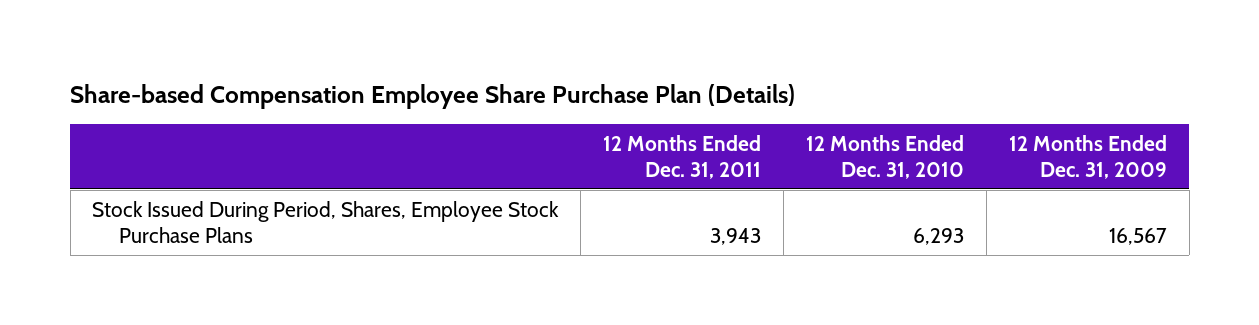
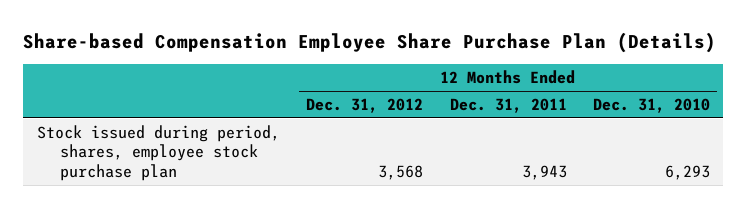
- | 12 Months Ended Dec. 31, 2011 | 12 Months Ended Dec. 31, 2010 | 12 Months Ended Dec. 31, 2009
+ | 12 Months Ended Dec. 31, 2012 | 12 Months Ended Dec. 31, 2011 | 12 Months Ended Dec. 31, 2010
- Stock Issued During Period, Shares, Employee Stock Purchase Plans | 3,943 | 6,293 | 16,567
+ Stock issued during period, shares, employee stock purchase plan | 3,568 | 3,943 | 6,293

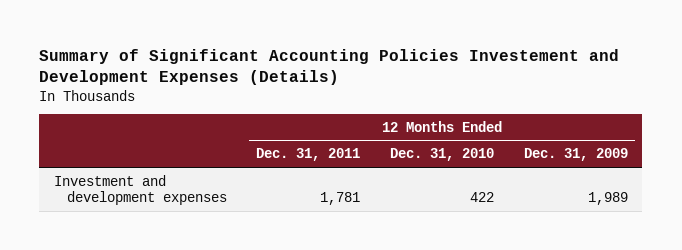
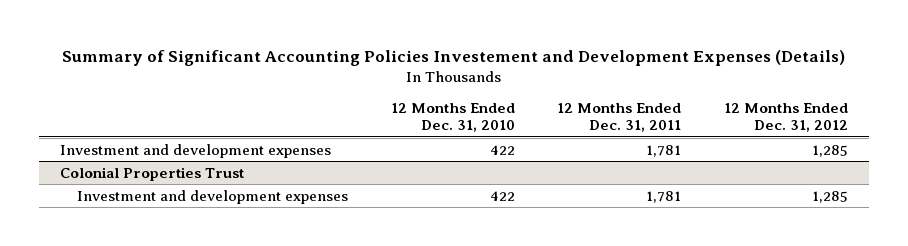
- | 12 Months Ended Dec. 31, 2011 | 12 Months Ended Dec. 31, 2010 | 12 Months Ended Dec. 31, 2009
+ | 12 Months Ended Dec. 31, 2010 | 12 Months Ended Dec. 31, 2011 | 12 Months Ended Dec. 31, 2012
+ Colonial Properties Trust
+ Investment and development expenses | 422 | 1,781 | 1,285

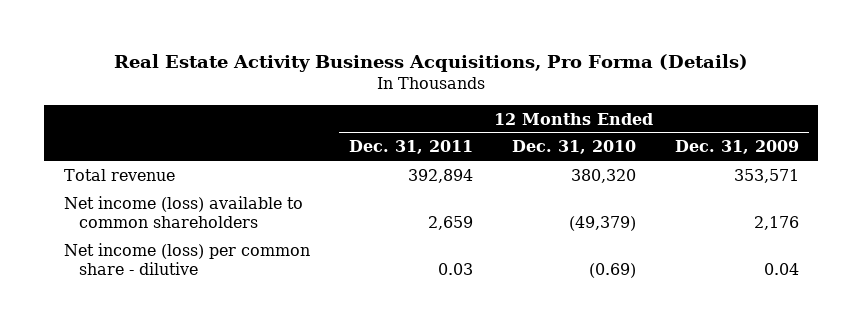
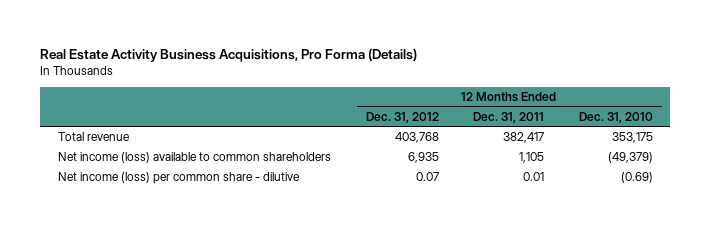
- | 12 Months Ended Dec. 31, 2011 | 12 Months Ended Dec. 31, 2010 | 12 Months Ended Dec. 31, 2009
+ | 12 Months Ended Dec. 31, 2012 | 12 Months Ended Dec. 31, 2011 | 12 Months Ended Dec. 31, 2010
- Total revenue | 392,894 | 380,320 | 353,571
- Net income (loss) available to common shareholders | 2,659 | (49,379) | 2,176
- Net income (loss) per common share - dilutive | 0.03 | (0.69) | 0.04
+ Total revenue | 403,768 | 382,417 | 353,175
+ Net income (loss) available to common shareholders | 6,935 | 1,105 | (49,379)
+ Net income (loss) per common share - dilutive | 0.07 | 0.01 | (0.69)

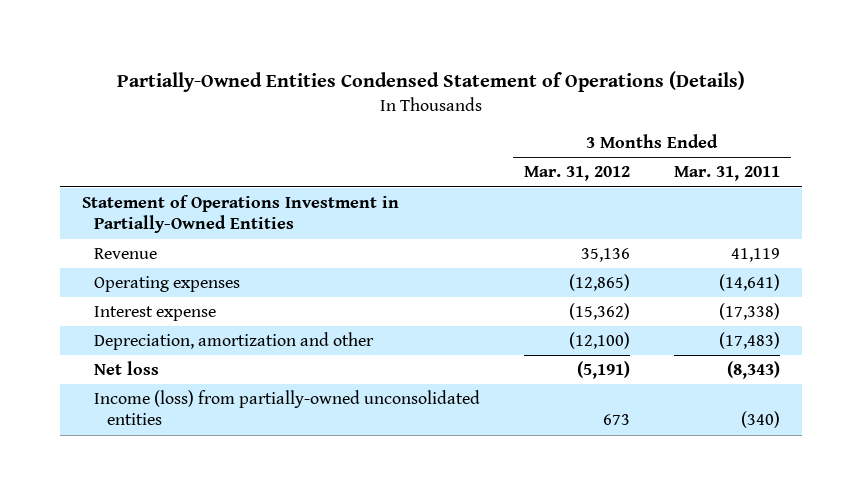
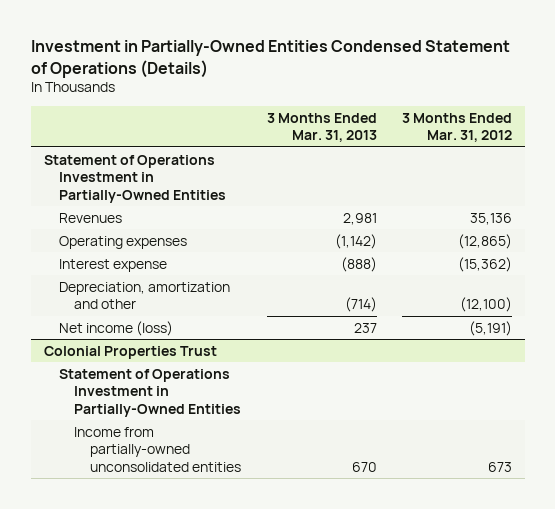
- Partially-Owned Entities Condensed Statement of Operations (Details)
+ Investment in Partially-Owned Entities Condensed Statement of Operations (Details)
- | 3 Months Ended Mar. 31, 2012 | 3 Months Ended Mar. 31, 2011
+ | 3 Months Ended Mar. 31, 2013 | 3 Months Ended Mar. 31, 2012
- Revenue | 35,136 | 41,119
+ Revenues | 2,981 | 35,136
- Net loss | (5,191) | (8,343)
- Income (loss) from partially-owned unconsolidated entities | 673 | (340)
+ Net income (loss) | 237 | (5,191)
+ Colonial Properties Trust
+ Statement of Operations Investment in Partially-Owned Entities
+ Income from partially-owned unconsolidated entities | 670 | 673

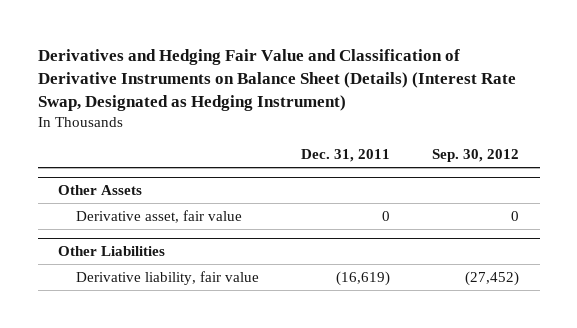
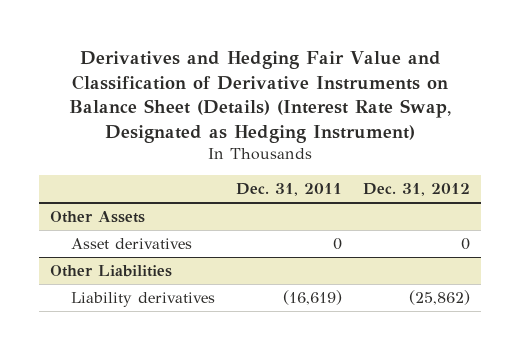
- | Dec. 31, 2011 | Sep. 30, 2012
+ | Dec. 31, 2011 | Dec. 31, 2012
@ Other Assets
- Derivative asset, fair value | 0 | 0
+ Asset derivatives | 0 | 0
@ Other Liabilities
- Derivative liability, fair value | (16,619) | (27,452)
+ Liability derivatives | (16,619) | (25,862)

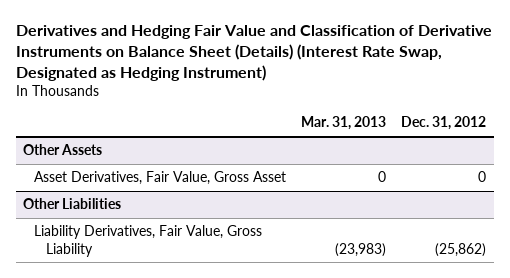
- | Dec. 31, 2011 | Dec. 31, 2012
+ | Mar. 31, 2013 | Dec. 31, 2012
@ Other Assets
- Asset derivatives | 0 | 0
+ Asset Derivatives, Fair Value, Gross Asset | 0 | 0
@ Other Liabilities
- Liability derivatives | (16,619) | (25,862)
+ Liability Derivatives, Fair Value, Gross Liability | (23,983) | (25,862)

